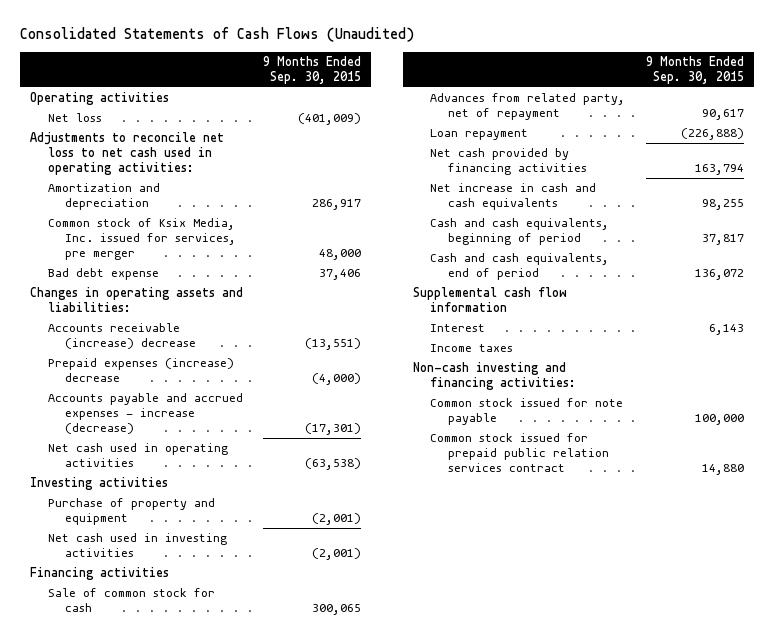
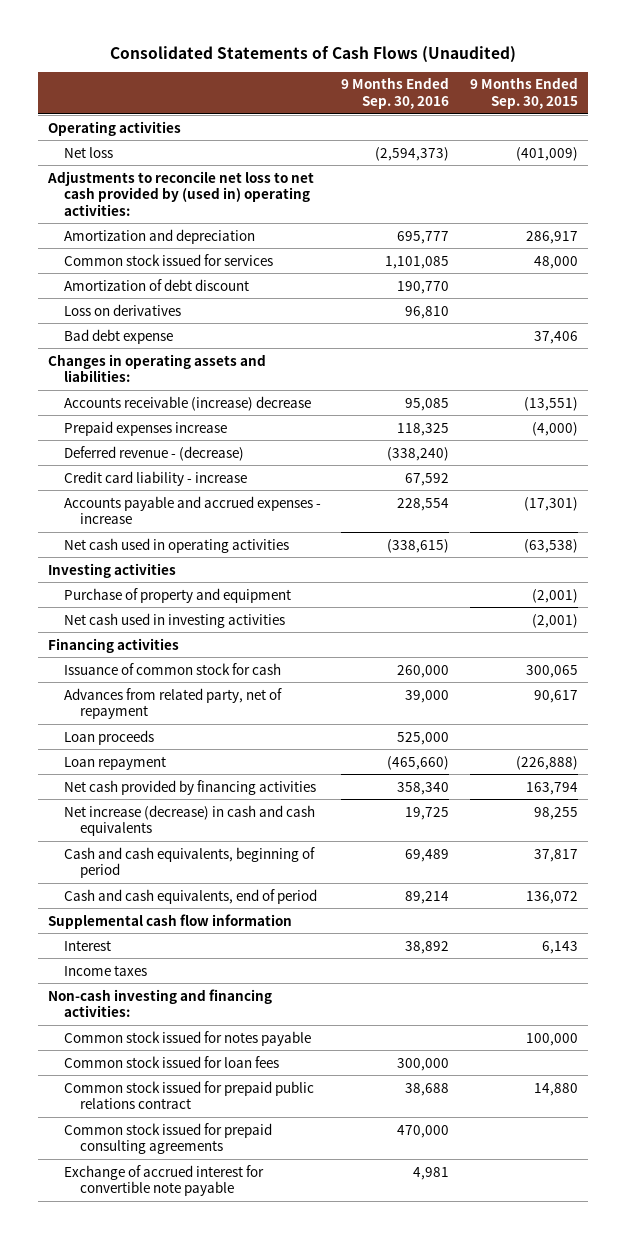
- | 9 Months Ended Sep. 30, 2015
+ | 9 Months Ended Sep. 30, 2016 | 9 Months Ended Sep. 30, 2015
- Adjustments to reconcile net loss to net cash used in operating activities:
+ Adjustments to reconcile net loss to net cash provided by (used in) operating activities:
- Common stock of Ksix Media, Inc. issued for services, pre merger | 48,000
+ Common stock issued for services | 1,101,085 | 48,000
+ Amortization of debt discount | 190,770 |
+ Loss on derivatives | 96,810 |
- Prepaid expenses (increase) decrease | (4,000)
- Accounts payable and accrued expenses - increase (decrease) | (17,301)
+ Prepaid expenses increase | 118,325 | (4,000)
+ Deferred revenue - (decrease) | (338,240) |
+ Credit card liability - increase | 67,592 |
+ Accounts payable and accrued expenses - increase | 228,554 | (17,301)
- Sale of common stock for cash | 300,065
+ Issuance of common stock for cash | 260,000 | 300,065
+ Loan proceeds | 525,000 |
- Net increase in cash and cash equivalents | 98,255
+ Net increase (decrease) in cash and cash equivalents | 19,725 | 98,255
- Common stock issued for note payable | 100,000
- Common stock issued for prepaid public relation services contract | 14,880
+ Common stock issued for notes payable | | 100,000
+ Common stock issued for loan fees | 300,000 |
+ Common stock issued for prepaid public relations contract | 38,688 | 14,880
+ Common stock issued for prepaid consulting agreements | 470,000 |
+ Exchange of accrued interest for convertible note payable | 4,981 |

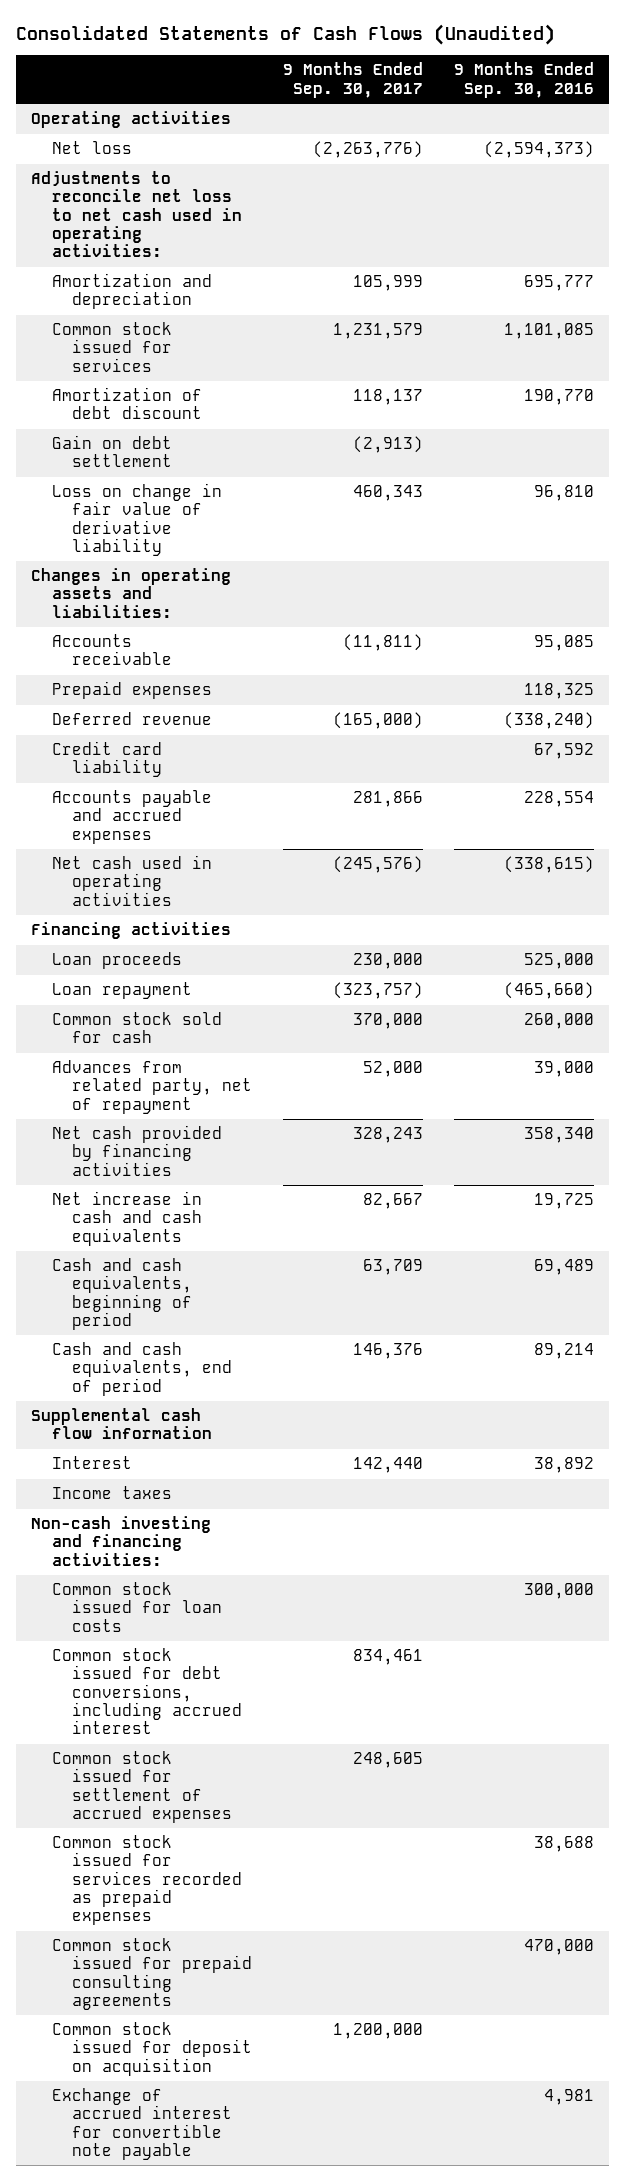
- | 9 Months Ended Sep. 30, 2016 | 9 Months Ended Sep. 30, 2015
+ | 9 Months Ended Sep. 30, 2017 | 9 Months Ended Sep. 30, 2016
- Adjustments to reconcile net loss to net cash provided by (used in) operating activities:
+ Adjustments to reconcile net loss to net cash used in operating activities:
- Loss on derivatives | 96,810 |
- Bad debt expense | | 37,406
+ Gain on debt settlement | (2,913) |
+ Loss on change in fair value of derivative liability | 460,343 | 96,810
- Accounts receivable (increase) decrease | 95,085 | (13,551)
- Prepaid expenses increase | 118,325 | (4,000)
- Deferred revenue - (decrease) | (338,240) |
- Credit card liability - increase | 67,592 |
- Accounts payable and accrued expenses - increase | 228,554 | (17,301)
+ Accounts receivable | (11,811) | 95,085
+ Prepaid expenses | | 118,325
+ Deferred revenue | (165,000) | (338,240)
+ Credit card liability | | 67,592
+ Accounts payable and accrued expenses | 281,866 | 228,554
- Investing activities
- Purchase of property and equipment | | (2,001)
- Net cash used in investing activities | | (2,001)
- Issuance of common stock for cash | 260,000 | 300,065
+ Common stock sold for cash | 370,000 | 260,000
moved down: Advances from related party, net of repayment | 52,000 | 39,000
- Net increase (decrease) in cash and cash equivalents | 19,725 | 98,255
+ Net increase in cash and cash equivalents | 82,667 | 19,725
- Common stock issued for notes payable | | 100,000
- Common stock issued for loan fees | 300,000 |
- Common stock issued for prepaid public relations contract | 38,688 | 14,880
+ Common stock issued for loan costs | | 300,000
+ Common stock issued for debt conversions, including accrued interest | 834,461 |
+ Common stock issued for settlement of accrued expenses | 248,605 |
+ Common stock issued for services recorded as prepaid expenses | | 38,688
+ Common stock issued for deposit on acquisition | 1,200,000 |

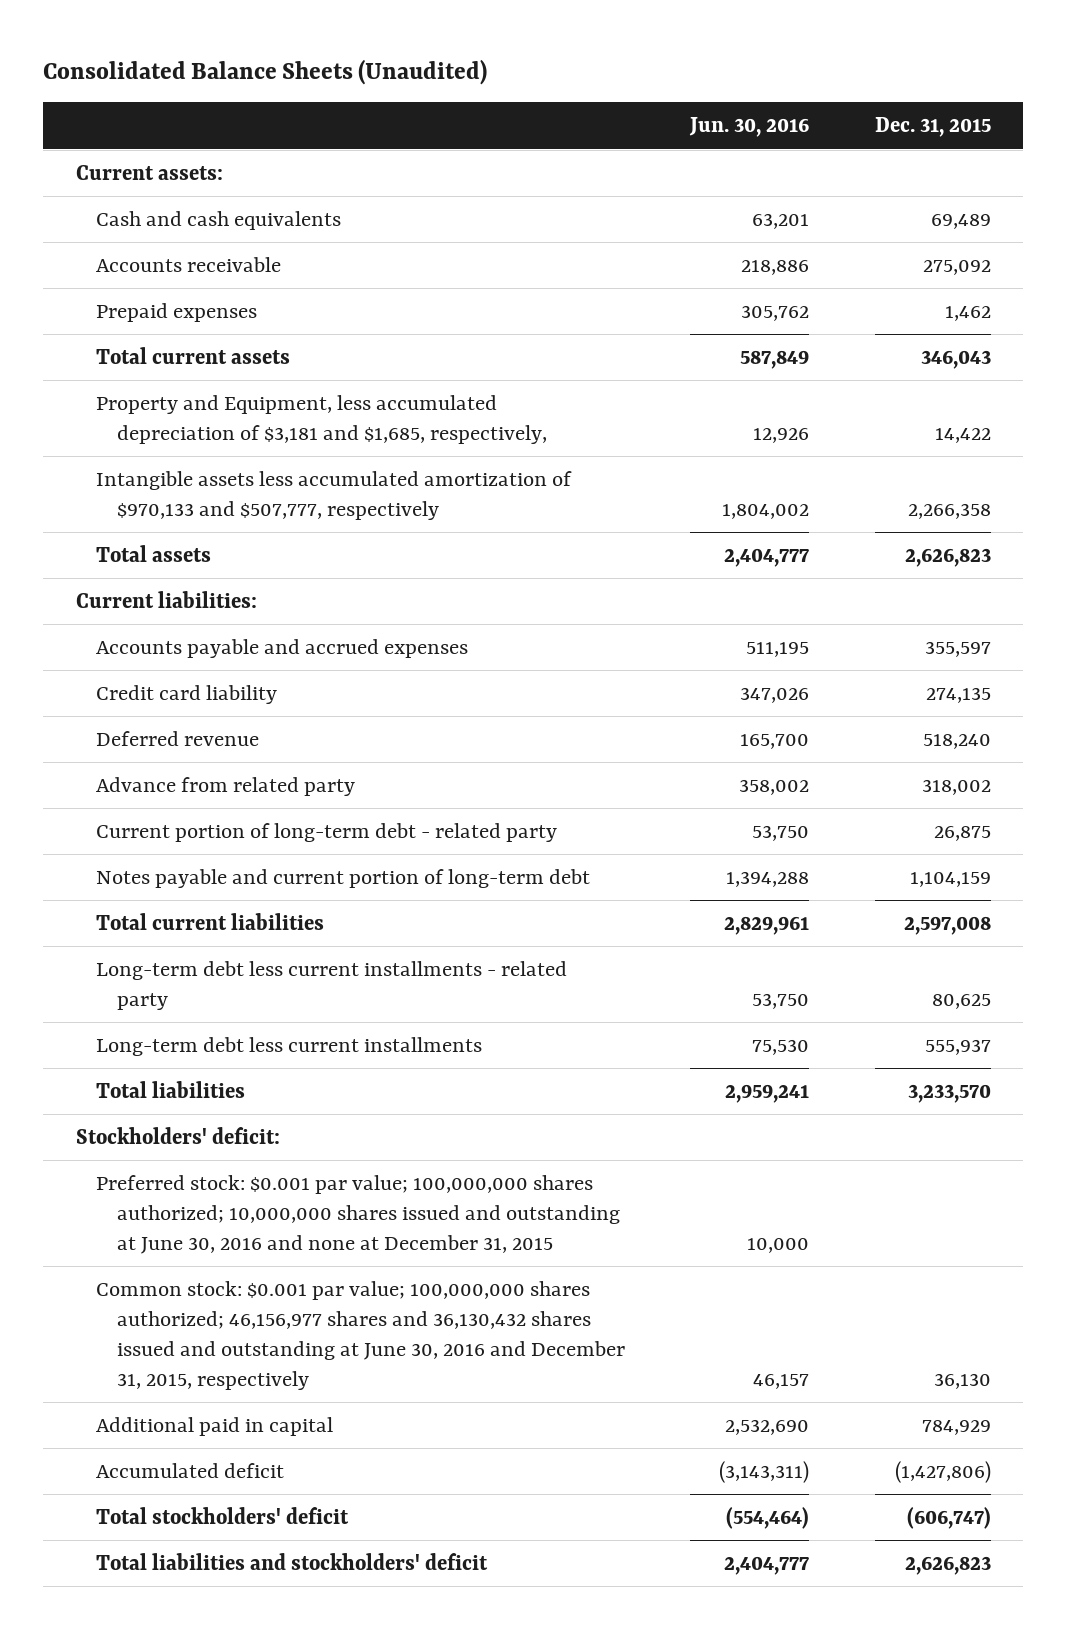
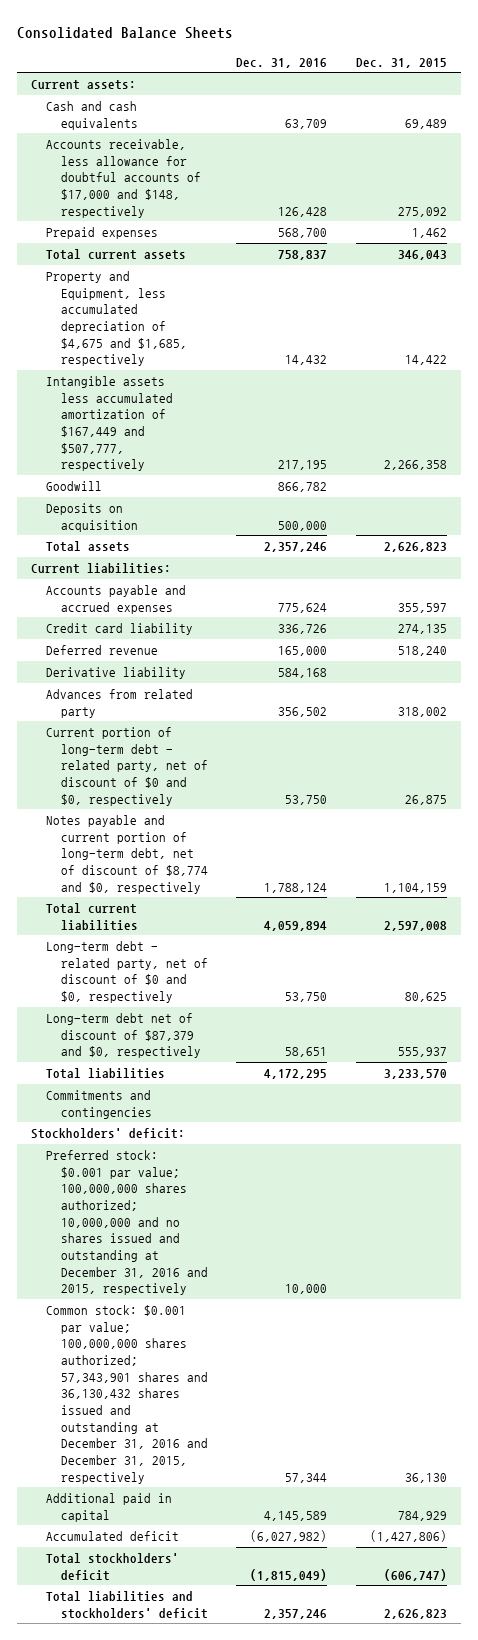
- Consolidated Balance Sheets (Unaudited)
+ Consolidated Balance Sheets
- | Jun. 30, 2016 | Dec. 31, 2015
+ | Dec. 31, 2016 | Dec. 31, 2015
- Accounts receivable | 218,886 | 275,092
+ Accounts receivable, less allowance for doubtful accounts of $17,000 and $148, respectively | 126,428 | 275,092
- Property and Equipment, less accumulated depreciation of $3,181 and $1,685, respectively, | 12,926 | 14,422
- Intangible assets less accumulated amortization of $970,133 and $507,777, respectively | 1,804,002 | 2,266,358
+ Property and Equipment, less accumulated depreciation of $4,675 and $1,685, respectively | 14,432 | 14,422
+ Intangible assets less accumulated amortization of $167,449 and $507,777, respectively | 217,195 | 2,266,358
+ Goodwill | 866,782 |
+ Deposits on acquisition | 500,000 |
- Advance from related party | 358,002 | 318,002
- Current portion of long-term debt - related party | 53,750 | 26,875
- Notes payable and current portion of long-term debt | 1,394,288 | 1,104,159
+ Derivative liability | 584,168 |
+ Advances from related party | 356,502 | 318,002
+ Current portion of long-term debt - related party, net of discount of $0 and $0, respectively | 53,750 | 26,875
+ Notes payable and current portion of long-term debt, net of discount of $8,774 and $0, respectively | 1,788,124 | 1,104,159
- Long-term debt less current installments - related party | 53,750 | 80,625
- Long-term debt less current installments | 75,530 | 555,937
+ Long-term debt - related party, net of discount of $0 and $0, respectively | 53,750 | 80,625
+ Long-term debt net of discount of $87,379 and $0, respectively | 58,651 | 555,937
+ Commitments and contingencies
- Preferred stock: $0.001 par value; 100,000,000 shares authorized; 10,000,000 shares issued and outstanding at June 30, 2016 and none at December 31, 2015 | 10,000 |
- Common stock: $0.001 par value; 100,000,000 shares authorized; 46,156,977 shares and 36,130,432 shares issued and outstanding at June 30, 2016 and December 31, 2015, respectively | 46,157 | 36,130
+ Preferred stock: $0.001 par value; 100,000,000 shares authorized; 10,000,000 and no shares issued and outstanding at December 31, 2016 and 2015, respectively | 10,000 |
+ Common stock: $0.001 par value; 100,000,000 shares authorized; 57,343,901 shares and 36,130,432 shares issued and outstanding at December 31, 2016 and December 31, 2015, respectively | 57,344 | 36,130

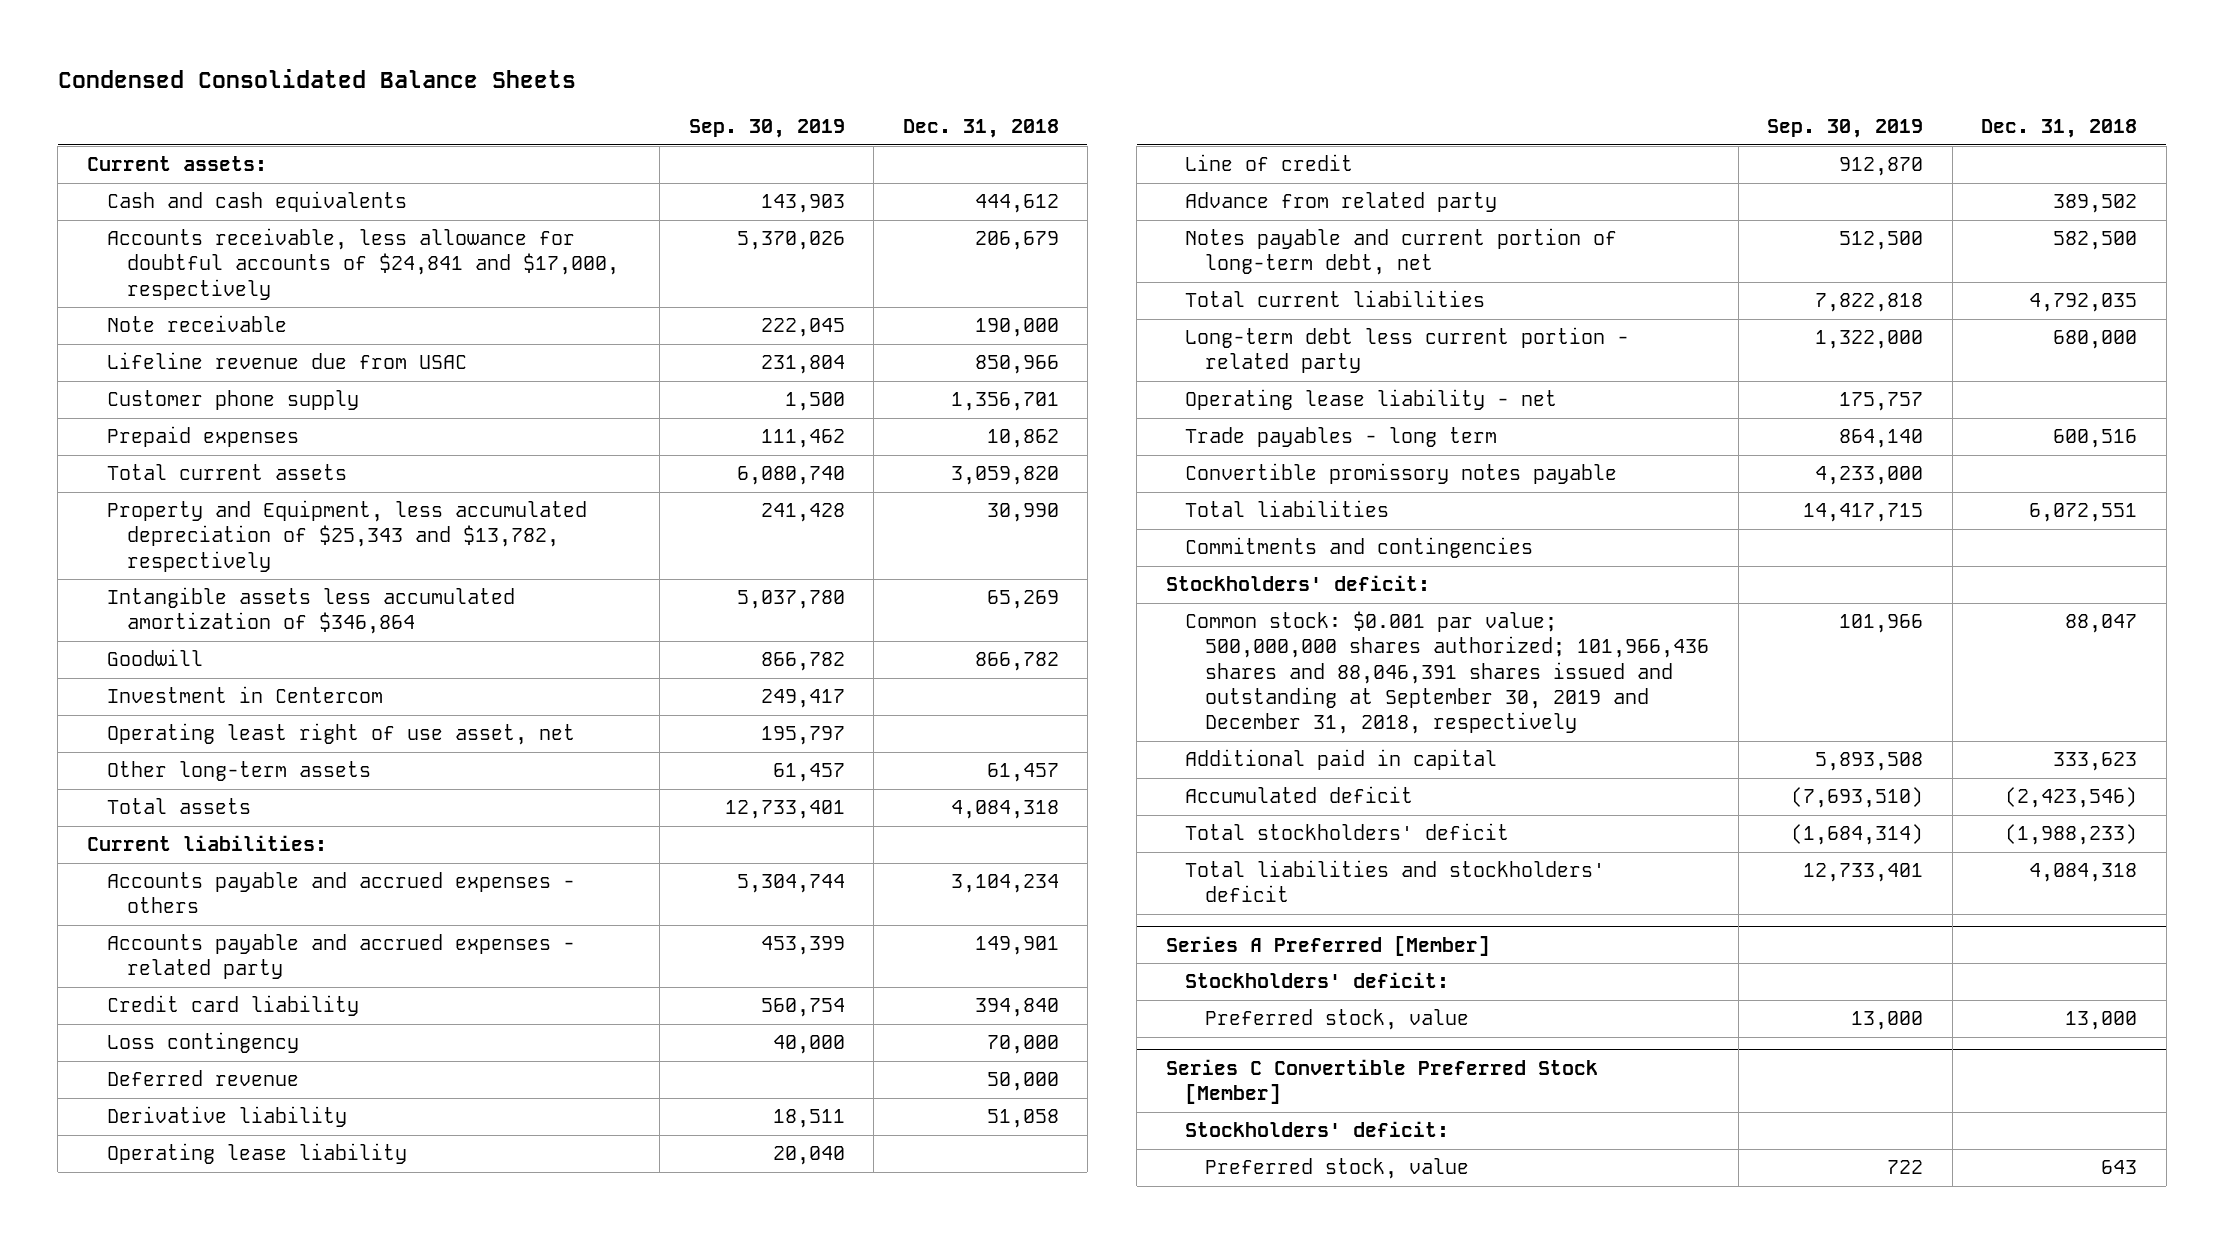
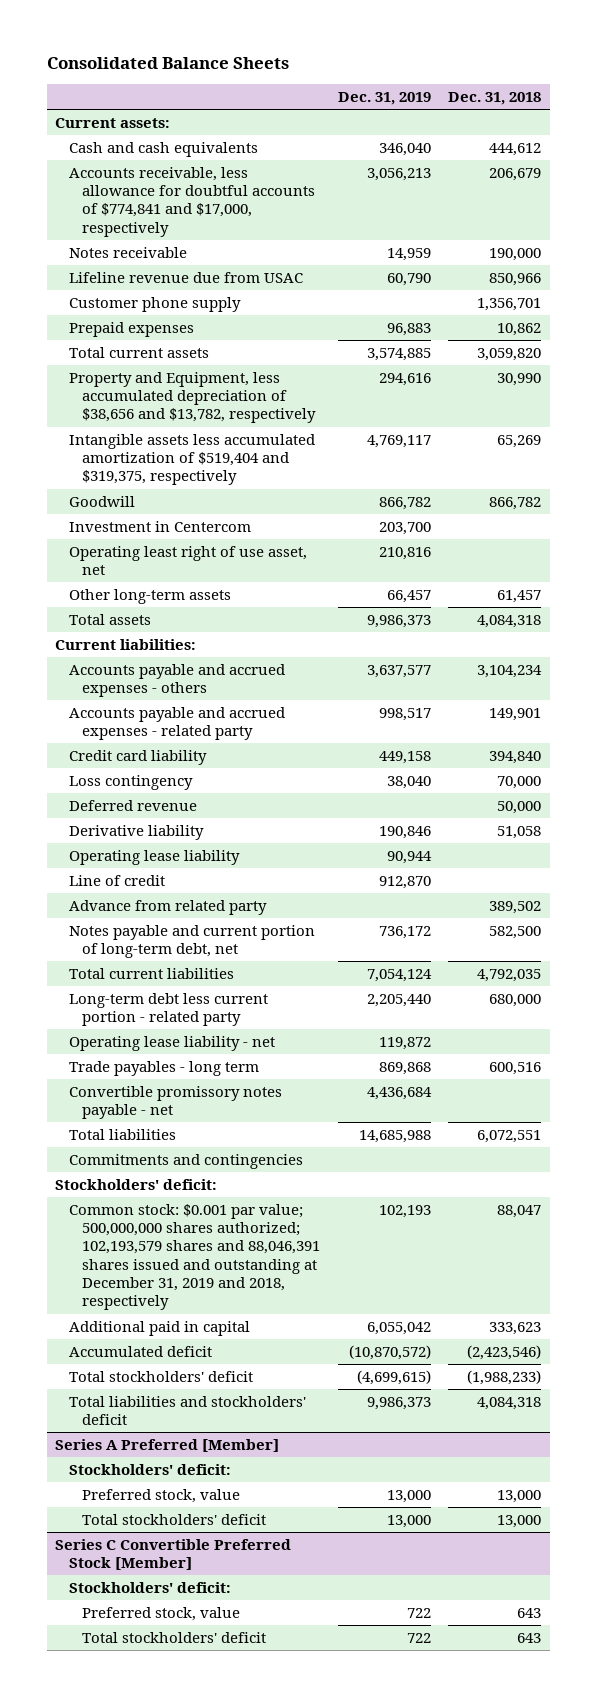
- Condensed Consolidated Balance Sheets
+ Consolidated Balance Sheets
- | Sep. 30, 2019 | Dec. 31, 2018
+ | Dec. 31, 2019 | Dec. 31, 2018
- Accounts receivable, less allowance for doubtful accounts of $24,841 and $17,000, respectively | 5,370,026 | 206,679
- Note receivable | 222,045 | 190,000
+ Accounts receivable, less allowance for doubtful accounts of $774,841 and $17,000, respectively | 3,056,213 | 206,679
+ Notes receivable | 14,959 | 190,000
- Property and Equipment, less accumulated depreciation of $25,343 and $13,782, respectively | 241,428 | 30,990
- Intangible assets less accumulated amortization of $346,864 | 5,037,780 | 65,269
+ Property and Equipment, less accumulated depreciation of $38,656 and $13,782, respectively | 294,616 | 30,990
+ Intangible assets less accumulated amortization of $519,404 and $319,375, respectively | 4,769,117 | 65,269
- Convertible promissory notes payable | 4,233,000 |
+ Convertible promissory notes payable - net | 4,436,684 |
- Common stock: $0.001 par value; 500,000,000 shares authorized; 101,966,436 shares and 88,046,391 shares issued and outstanding at September 30, 2019 and December 31, 2018, respectively | 101,966 | 88,047
+ Common stock: $0.001 par value; 500,000,000 shares authorized; 102,193,579 shares and 88,046,391 shares issued and outstanding at December 31, 2019 and 2018, respectively | 102,193 | 88,047
@ Series A Preferred [Member]
+ Total stockholders' deficit | 13,000 | 13,000
@ Series C Convertible Preferred Stock [Member]
+ Total stockholders' deficit | 722 | 643

